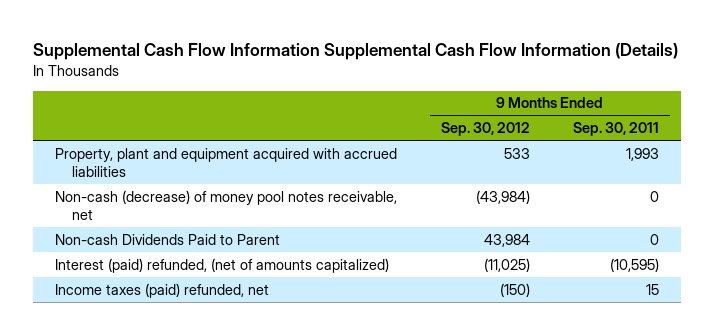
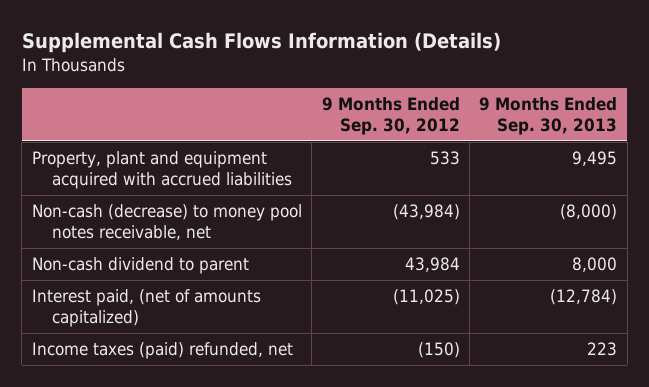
- Supplemental Cash Flow Information Supplemental Cash Flow Information (Details)
+ Supplemental Cash Flows Information (Details)
- | 9 Months Ended Sep. 30, 2012 | 9 Months Ended Sep. 30, 2011
+ | 9 Months Ended Sep. 30, 2012 | 9 Months Ended Sep. 30, 2013
- Non-cash (decrease) of money pool notes receivable, net | (43,984) | 0
- Non-cash Dividends Paid to Parent | 43,984 | 0
- Interest (paid) refunded, (net of amounts capitalized) | (11,025) | (10,595)
+ Non-cash (decrease) to money pool notes receivable, net | (43,984) | (8,000)
+ Non-cash dividend to parent | 43,984 | 8,000
+ Interest paid, (net of amounts capitalized) | (11,025) | (12,784)

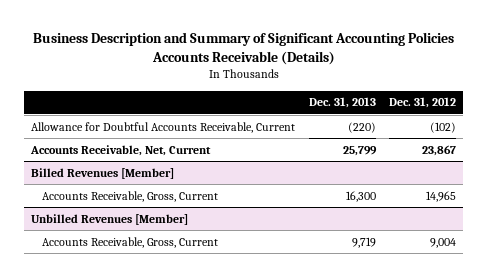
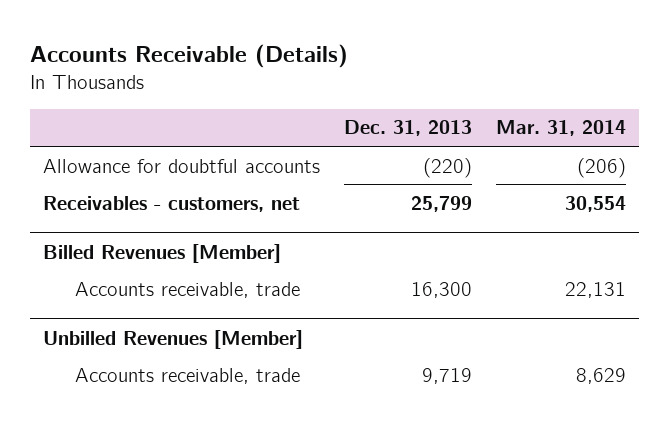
- Business Description and Summary of Significant Accounting Policies Accounts Receivable (Details)
+ Accounts Receivable (Details)
- | Dec. 31, 2013 | Dec. 31, 2012
+ | Dec. 31, 2013 | Mar. 31, 2014
- Allowance for Doubtful Accounts Receivable, Current | (220) | (102)
- Accounts Receivable, Net, Current | 25,799 | 23,867
+ Allowance for doubtful accounts | (220) | (206)
+ Receivables - customers, net | 25,799 | 30,554
@ Billed Revenues [Member]
- Accounts Receivable, Gross, Current | 16,300 | 14,965
+ Accounts receivable, trade | 16,300 | 22,131
@ Unbilled Revenues [Member]
- Accounts Receivable, Gross, Current | 9,719 | 9,004
+ Accounts receivable, trade | 9,719 | 8,629

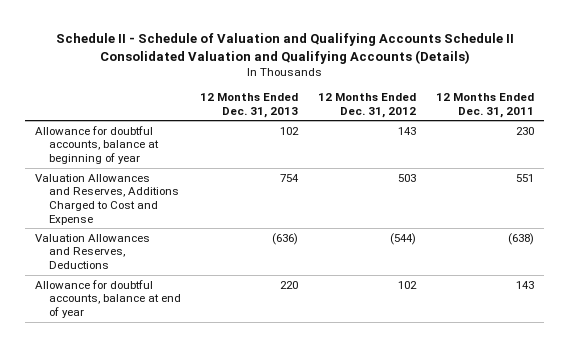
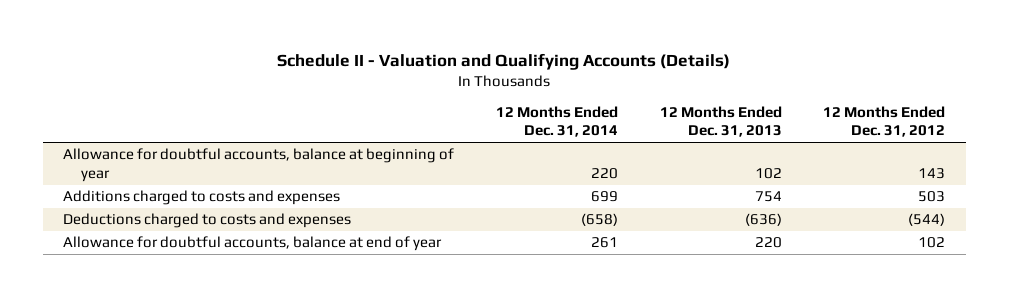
- Schedule II - Schedule of Valuation and Qualifying Accounts Schedule II Consolidated Valuation and Qualifying Accounts (Details)
+ Schedule II - Valuation and Qualifying Accounts (Details)
- | 12 Months Ended Dec. 31, 2013 | 12 Months Ended Dec. 31, 2012 | 12 Months Ended Dec. 31, 2011
+ | 12 Months Ended Dec. 31, 2014 | 12 Months Ended Dec. 31, 2013 | 12 Months Ended Dec. 31, 2012
- Valuation Allowances and Reserves, Additions Charged to Cost and Expense | 754 | 503 | 551
- Valuation Allowances and Reserves, Deductions | (636) | (544) | (638)
+ Additions charged to costs and expenses | 699 | 754 | 503
+ Deductions charged to costs and expenses | (658) | (636) | (544)

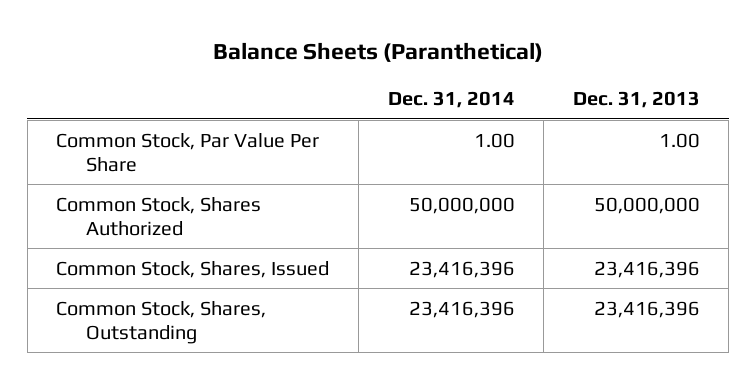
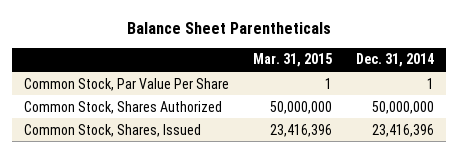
- Balance Sheets (Paranthetical)
+ Balance Sheet Parentheticals
- | Dec. 31, 2014 | Dec. 31, 2013
+ | Mar. 31, 2015 | Dec. 31, 2014
- Common Stock, Par Value Per Share | 1.00 | 1.00
+ Common Stock, Par Value Per Share | 1 | 1
- Common Stock, Shares, Outstanding | 23,416,396 | 23,416,396

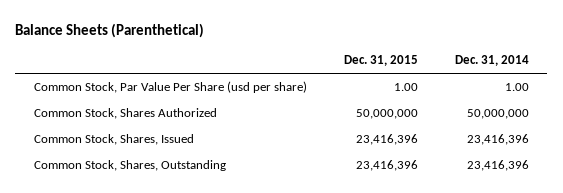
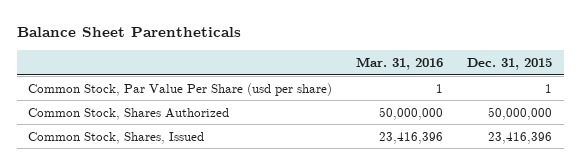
- Balance Sheets (Parenthetical)
+ Balance Sheet Parentheticals
- | Dec. 31, 2015 | Dec. 31, 2014
+ | Mar. 31, 2016 | Dec. 31, 2015
- Common Stock, Par Value Per Share (usd per share) | 1.00 | 1.00
+ Common Stock, Par Value Per Share (usd per share) | 1 | 1
- Common Stock, Shares, Outstanding | 23,416,396 | 23,416,396

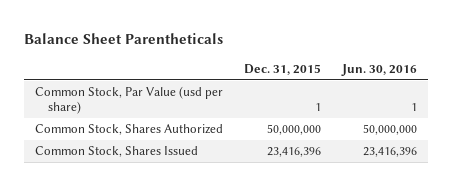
- | Mar. 31, 2016 | Dec. 31, 2015
+ | Dec. 31, 2015 | Jun. 30, 2016
- Common Stock, Par Value Per Share (usd per share) | 1 | 1
+ Common Stock, Par Value (usd per share) | 1 | 1
- Common Stock, Shares, Issued | 23,416,396 | 23,416,396
+ Common Stock, Shares Issued | 23,416,396 | 23,416,396

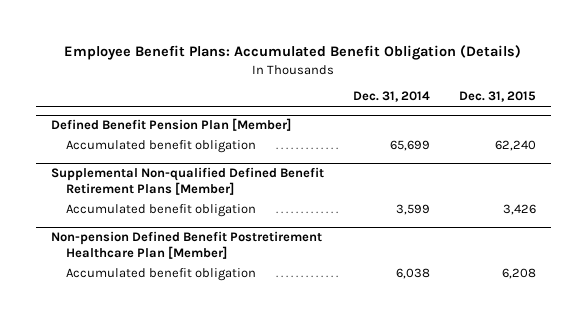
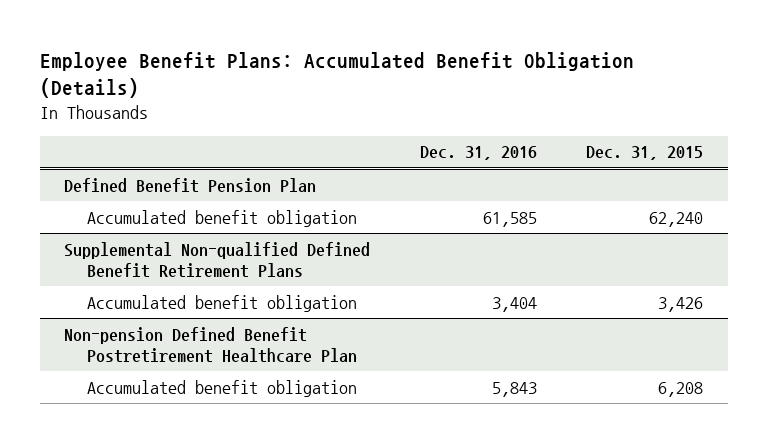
- | Dec. 31, 2014 | Dec. 31, 2015
+ | Dec. 31, 2016 | Dec. 31, 2015
- Defined Benefit Pension Plan [Member]
+ Defined Benefit Pension Plan
- Supplemental Non-qualified Defined Benefit Retirement Plans [Member]
+ Supplemental Non-qualified Defined Benefit Retirement Plans
- Non-pension Defined Benefit Postretirement Healthcare Plan [Member]
+ Non-pension Defined Benefit Postretirement Healthcare Plan

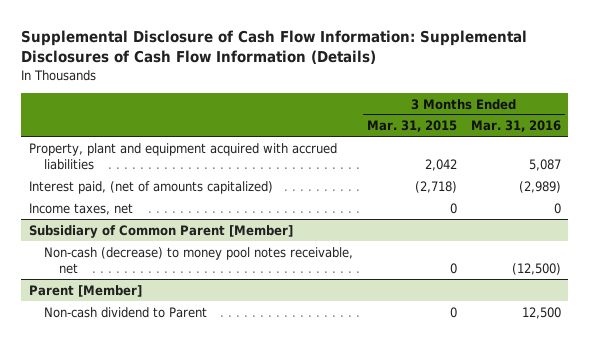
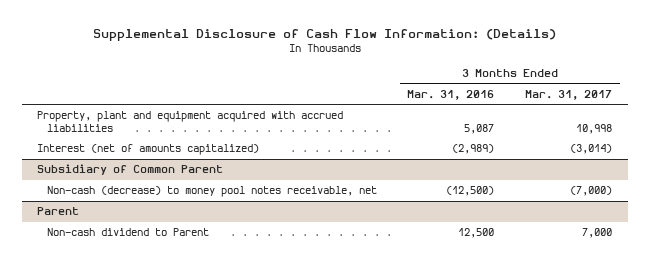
- Supplemental Disclosure of Cash Flow Information: Supplemental Disclosures of Cash Flow Information (Details)
+ Supplemental Disclosure of Cash Flow Information: (Details)
- | 3 Months Ended Mar. 31, 2015 | 3 Months Ended Mar. 31, 2016
+ | 3 Months Ended Mar. 31, 2016 | 3 Months Ended Mar. 31, 2017
- Interest paid, (net of amounts capitalized) | (2,718) | (2,989)
- Income taxes, net | 0 | 0
- Subsidiary of Common Parent [Member]
+ Interest (net of amounts capitalized) | (2,989) | (3,014)
+ Subsidiary of Common Parent
- Parent [Member]
+ Parent

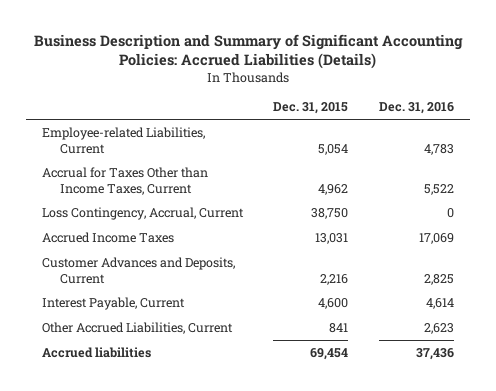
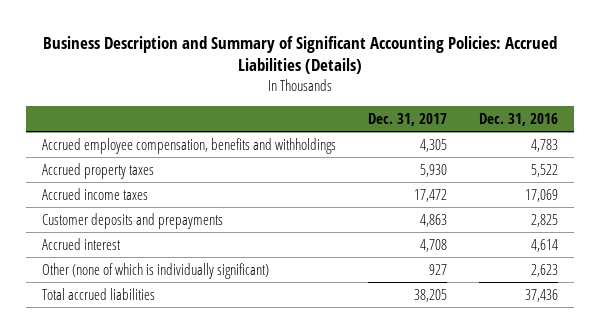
- | Dec. 31, 2015 | Dec. 31, 2016
+ | Dec. 31, 2017 | Dec. 31, 2016
- Employee-related Liabilities, Current | 5,054 | 4,783
- Accrual for Taxes Other than Income Taxes, Current | 4,962 | 5,522
- Loss Contingency, Accrual, Current | 38,750 | 0
- Accrued Income Taxes | 13,031 | 17,069
- Customer Advances and Deposits, Current | 2,216 | 2,825
- Interest Payable, Current | 4,600 | 4,614
- Other Accrued Liabilities, Current | 841 | 2,623
- Accrued liabilities | 69,454 | 37,436
+ Accrued employee compensation, benefits and withholdings | 4,305 | 4,783
+ Accrued property taxes | 5,930 | 5,522
+ Accrued income taxes | 17,472 | 17,069
+ Customer deposits and prepayments | 4,863 | 2,825
+ Accrued interest | 4,708 | 4,614
+ Other (none of which is individually significant) | 927 | 2,623
+ Total accrued liabilities | 38,205 | 37,436

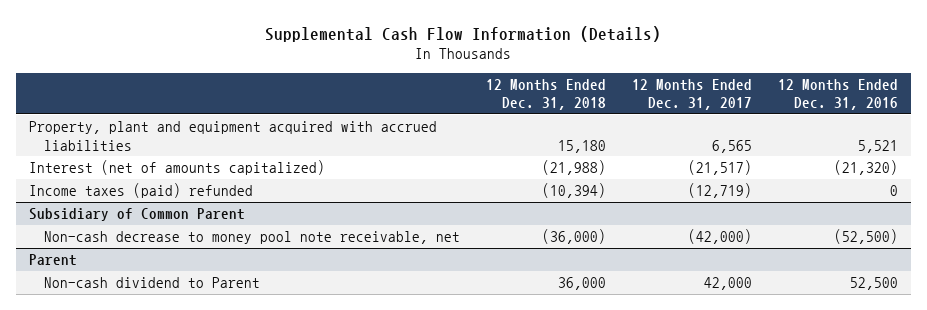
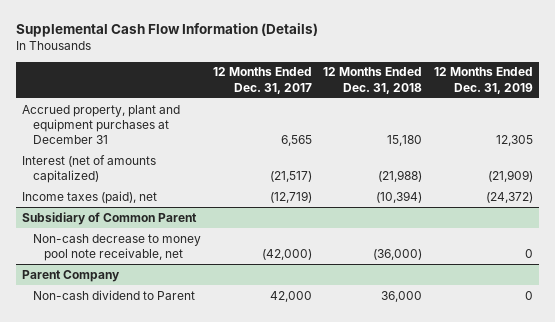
- | 12 Months Ended Dec. 31, 2018 | 12 Months Ended Dec. 31, 2017 | 12 Months Ended Dec. 31, 2016
+ | 12 Months Ended Dec. 31, 2017 | 12 Months Ended Dec. 31, 2018 | 12 Months Ended Dec. 31, 2019
- Property, plant and equipment acquired with accrued liabilities | 15,180 | 6,565 | 5,521
+ Accrued property, plant and equipment purchases at December 31 | 6,565 | 15,180 | 12,305
- Income taxes (paid) refunded | (10,394) | (12,719) | 0
+ Income taxes (paid), net | (12,719) | (10,394) | (24,372)
- Parent
+ Parent Company

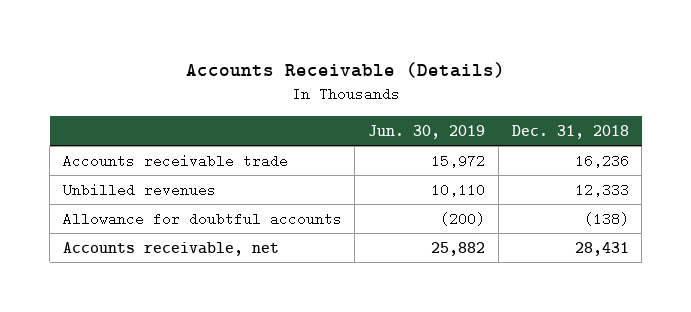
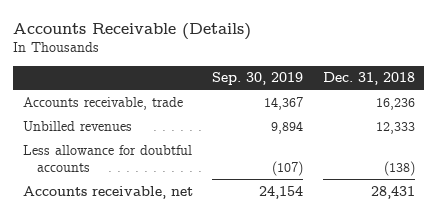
- | Jun. 30, 2019 | Dec. 31, 2018
+ | Sep. 30, 2019 | Dec. 31, 2018
- Accounts receivable trade | 15,972 | 16,236
+ Accounts receivable, trade | 14,367 | 16,236
- Allowance for doubtful accounts | (200) | (138)
+ Less allowance for doubtful accounts | (107) | (138)

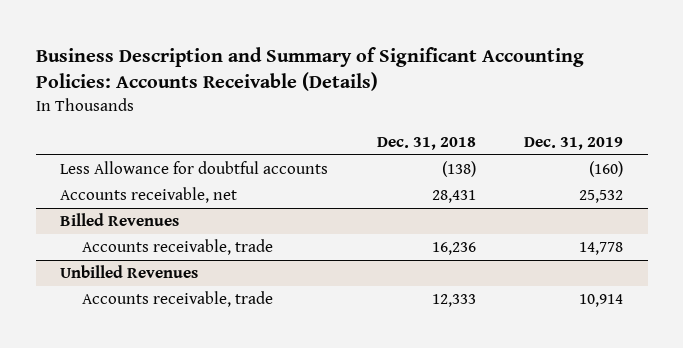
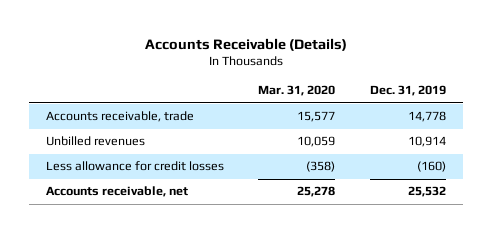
- Business Description and Summary of Significant Accounting Policies: Accounts Receivable (Details)
+ Accounts Receivable (Details)
- | Dec. 31, 2018 | Dec. 31, 2019
+ | Mar. 31, 2020 | Dec. 31, 2019
- Less Allowance for doubtful accounts | (138) | (160)
- Billed Revenues
- Unbilled Revenues
- Accounts receivable, trade | 12,333 | 10,914
+ Unbilled revenues | 10,059 | 10,914
+ Less allowance for credit losses | (358) | (160)
moved down: Accounts receivable, net | 25,278 | 25,532

